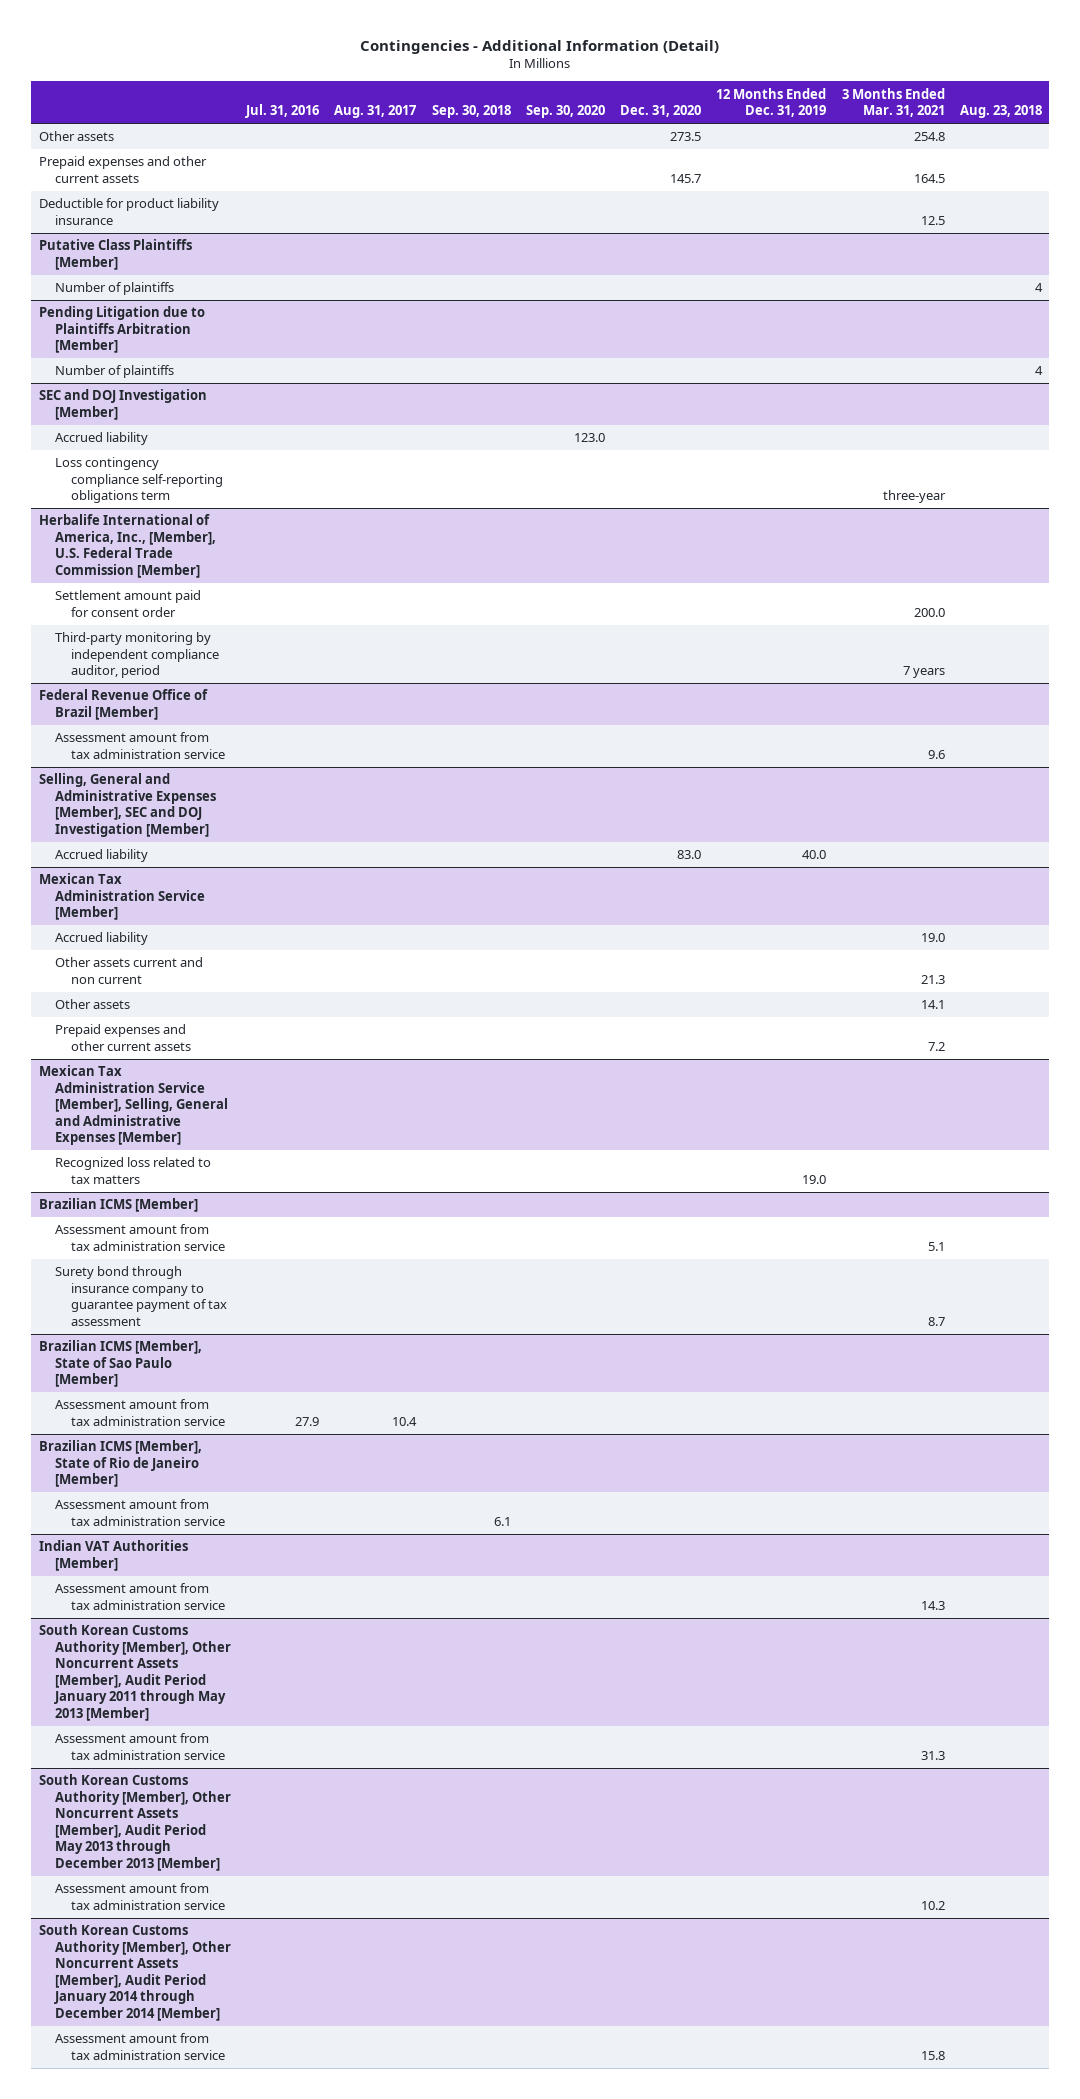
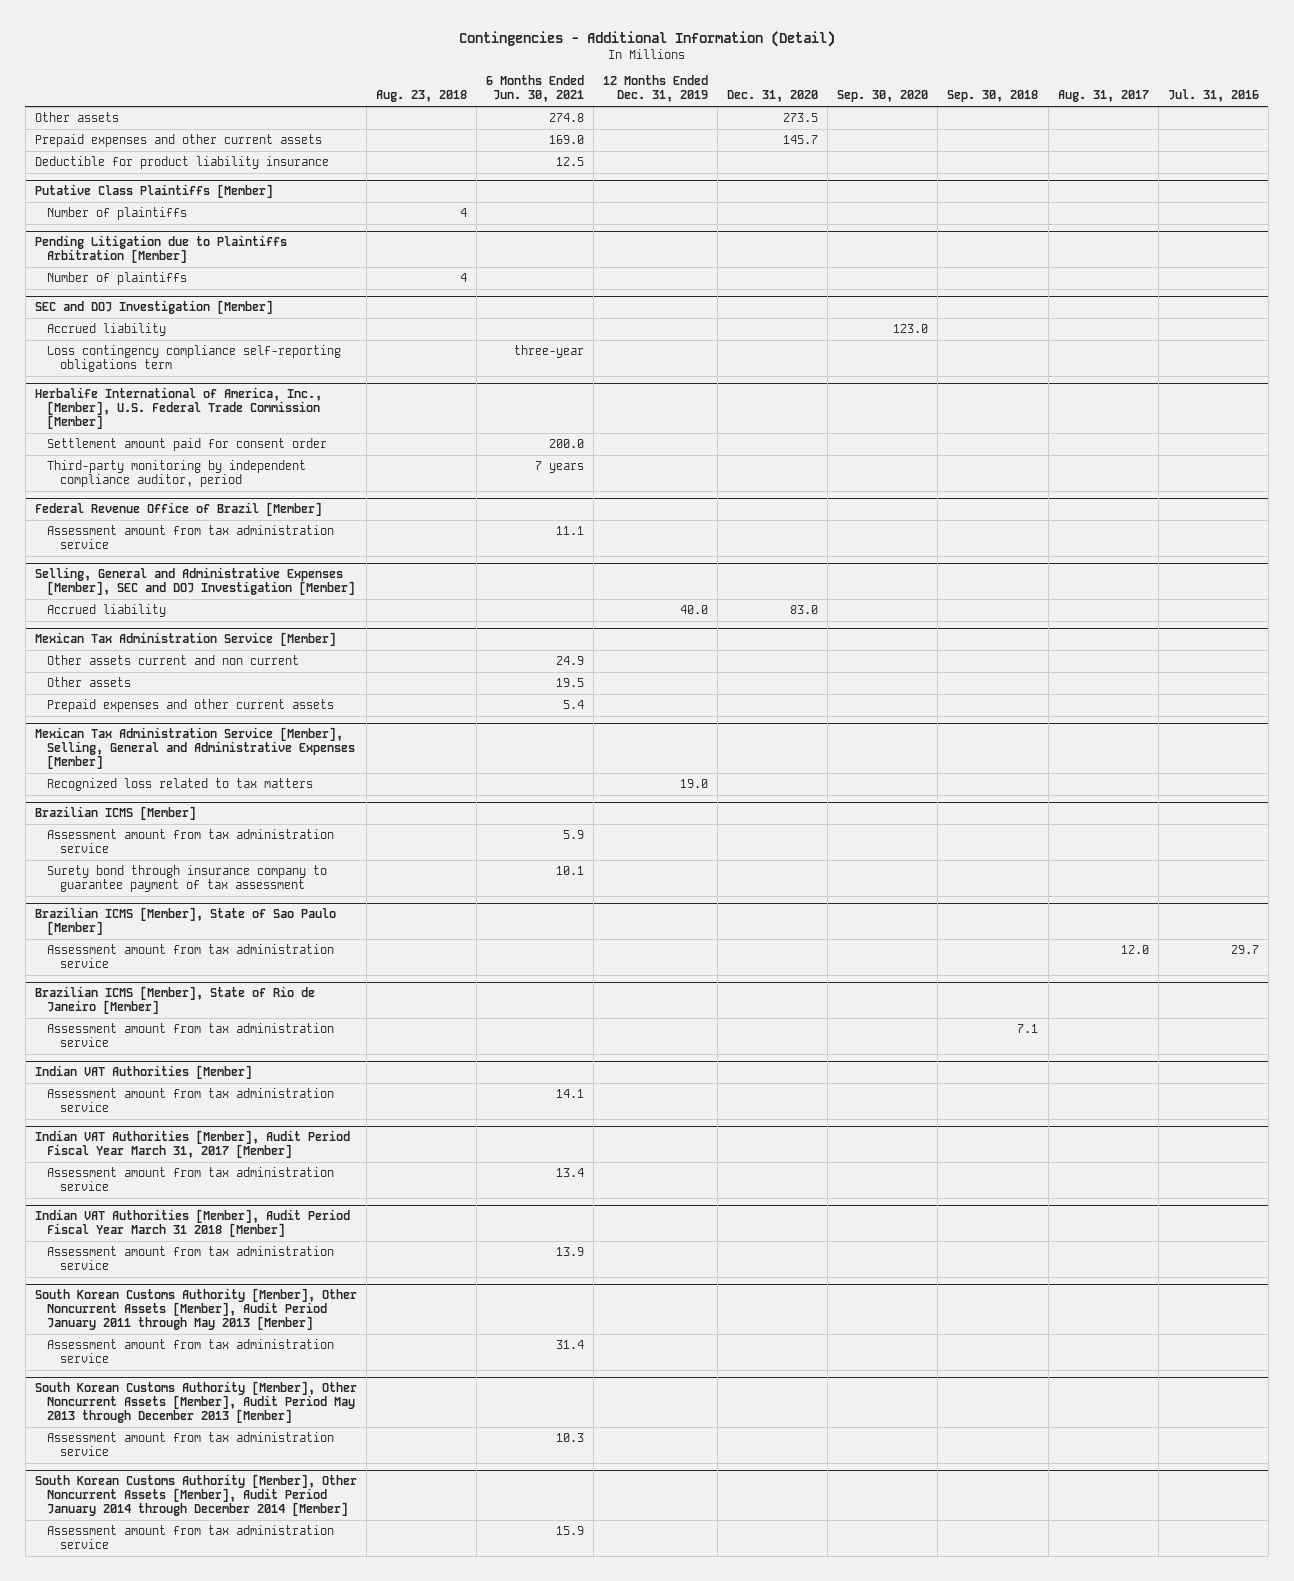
- | Jul. 31, 2016 | Aug. 31, 2017 | Sep. 30, 2018 | Sep. 30, 2020 | Dec. 31, 2020 | 12 Months Ended Dec. 31, 2019 | 3 Months Ended Mar. 31, 2021 | Aug. 23, 2018
+ | Aug. 23, 2018 | 6 Months Ended Jun. 30, 2021 | 12 Months Ended Dec. 31, 2019 | Dec. 31, 2020 | Sep. 30, 2020 | Sep. 30, 2018 | Aug. 31, 2017 | Jul. 31, 2016
@ Mexican Tax Administration Service [Member]
- Accrued liability | | | | | | | 19.0 |
@ Brazilian ICMS [Member], State of Sao Paulo [Member]
- Assessment amount from tax administration service | 27.9 | 10.4 | | | | | |
+ Assessment amount from tax administration service | | | | | | | 12.0 | 29.7
@ Brazilian ICMS [Member], State of Rio de Janeiro [Member]
- Assessment amount from tax administration service | | | 6.1 | | | | |
+ Assessment amount from tax administration service | | | | | | 7.1 | |
+ Indian VAT Authorities [Member], Audit Period Fiscal Year March 31, 2017 [Member]
+ Assessment amount from tax administration service | | 13.4 | | | | | |
+ Indian VAT Authorities [Member], Audit Period Fiscal Year March 31 2018 [Member]
+ Assessment amount from tax administration service | | 13.9 | | | | | |

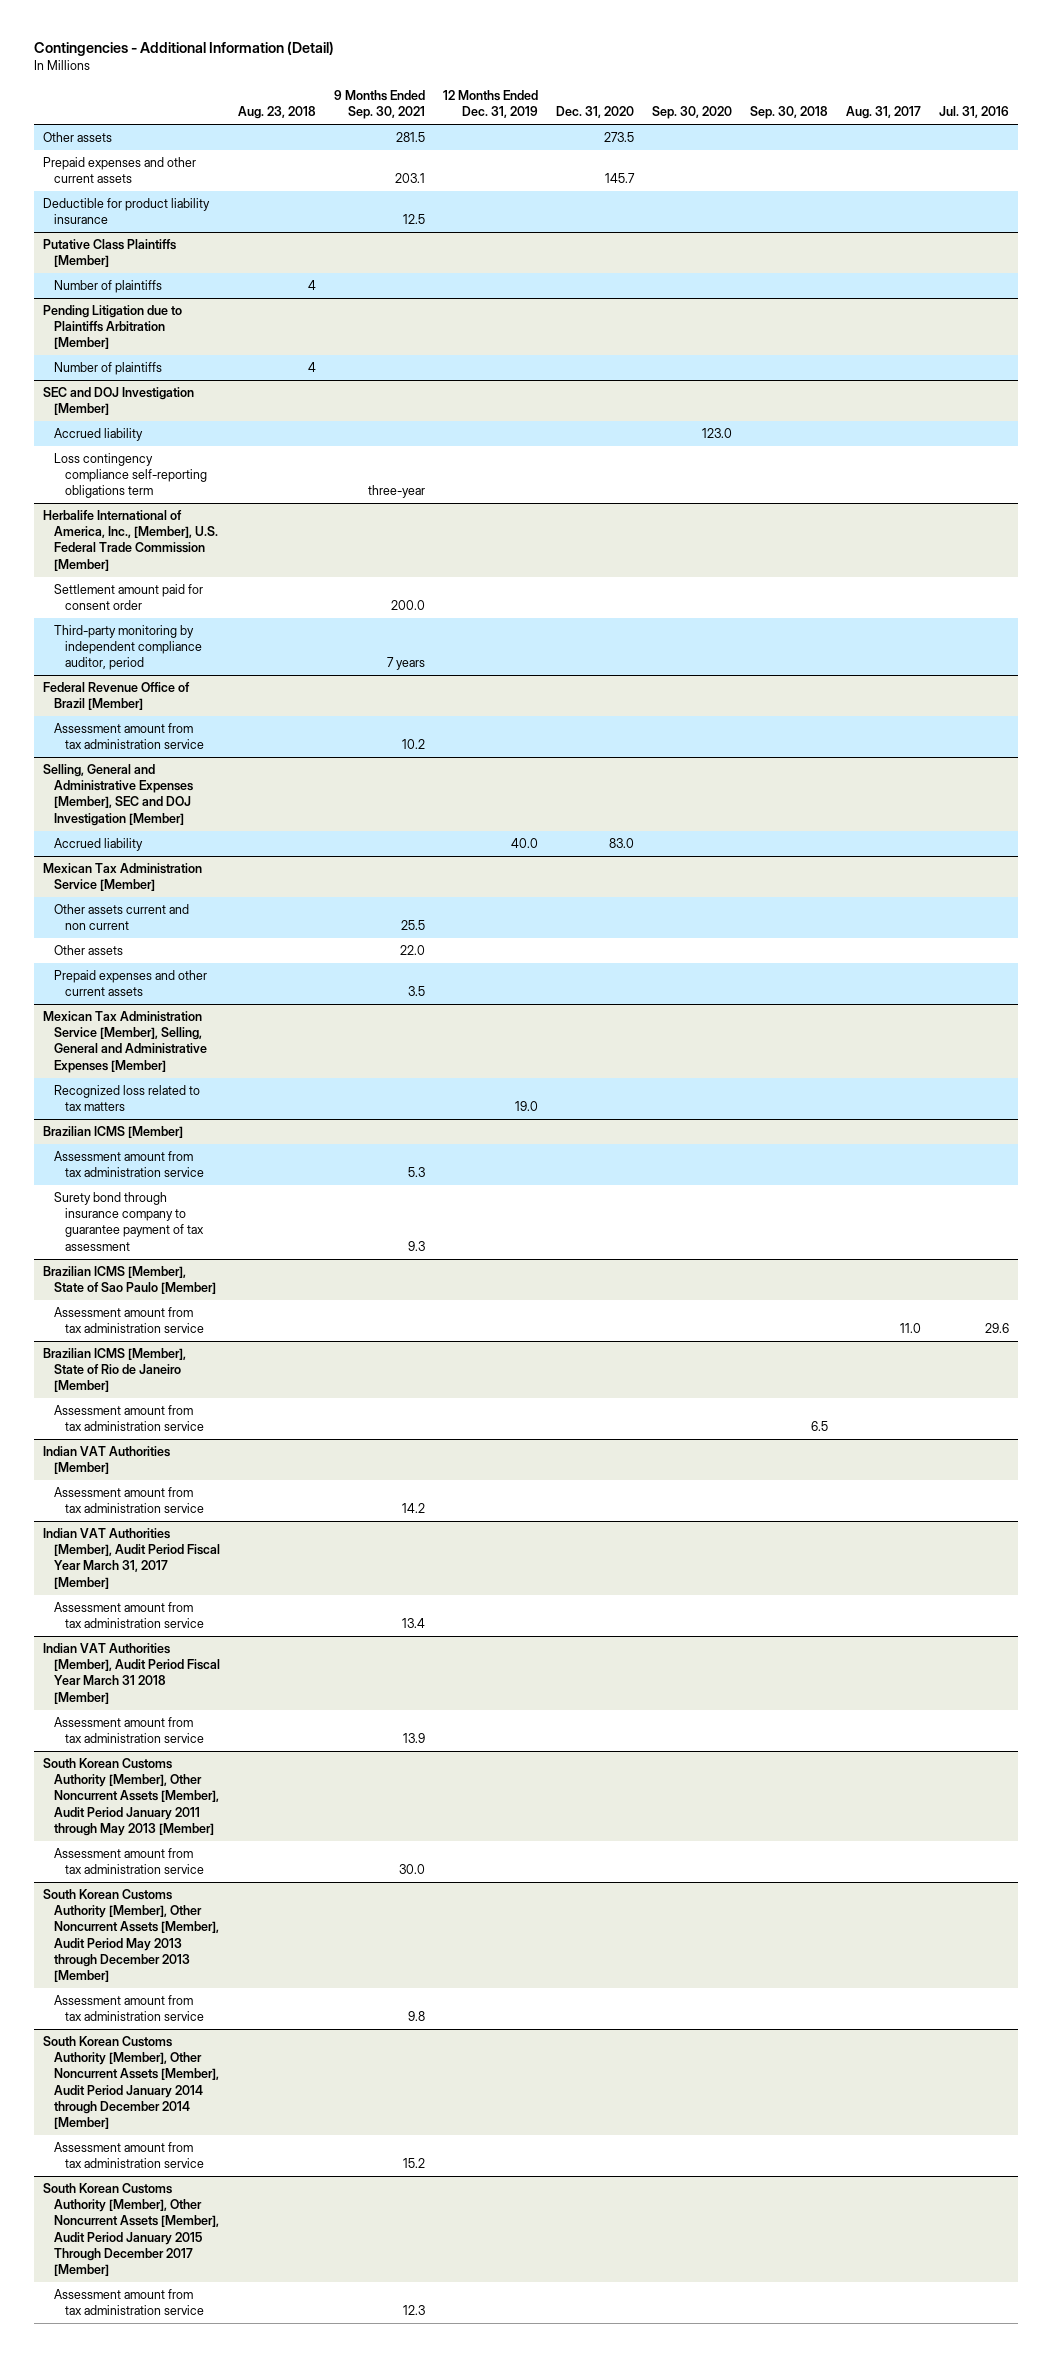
- | Aug. 23, 2018 | 6 Months Ended Jun. 30, 2021 | 12 Months Ended Dec. 31, 2019 | Dec. 31, 2020 | Sep. 30, 2020 | Sep. 30, 2018 | Aug. 31, 2017 | Jul. 31, 2016
+ | Aug. 23, 2018 | 9 Months Ended Sep. 30, 2021 | 12 Months Ended Dec. 31, 2019 | Dec. 31, 2020 | Sep. 30, 2020 | Sep. 30, 2018 | Aug. 31, 2017 | Jul. 31, 2016
@ Brazilian ICMS [Member], State of Sao Paulo [Member]
- Assessment amount from tax administration service | | | | | | | 12.0 | 29.7
+ Assessment amount from tax administration service | | | | | | | 11.0 | 29.6
@ Brazilian ICMS [Member], State of Rio de Janeiro [Member]
- Assessment amount from tax administration service | | | | | | 7.1 | |
+ Assessment amount from tax administration service | | | | | | 6.5 | |
+ South Korean Customs Authority [Member], Other Noncurrent Assets [Member], Audit Period January 2015 Through December 2017 [Member]
+ Assessment amount from tax administration service | | 12.3 | | | | | |

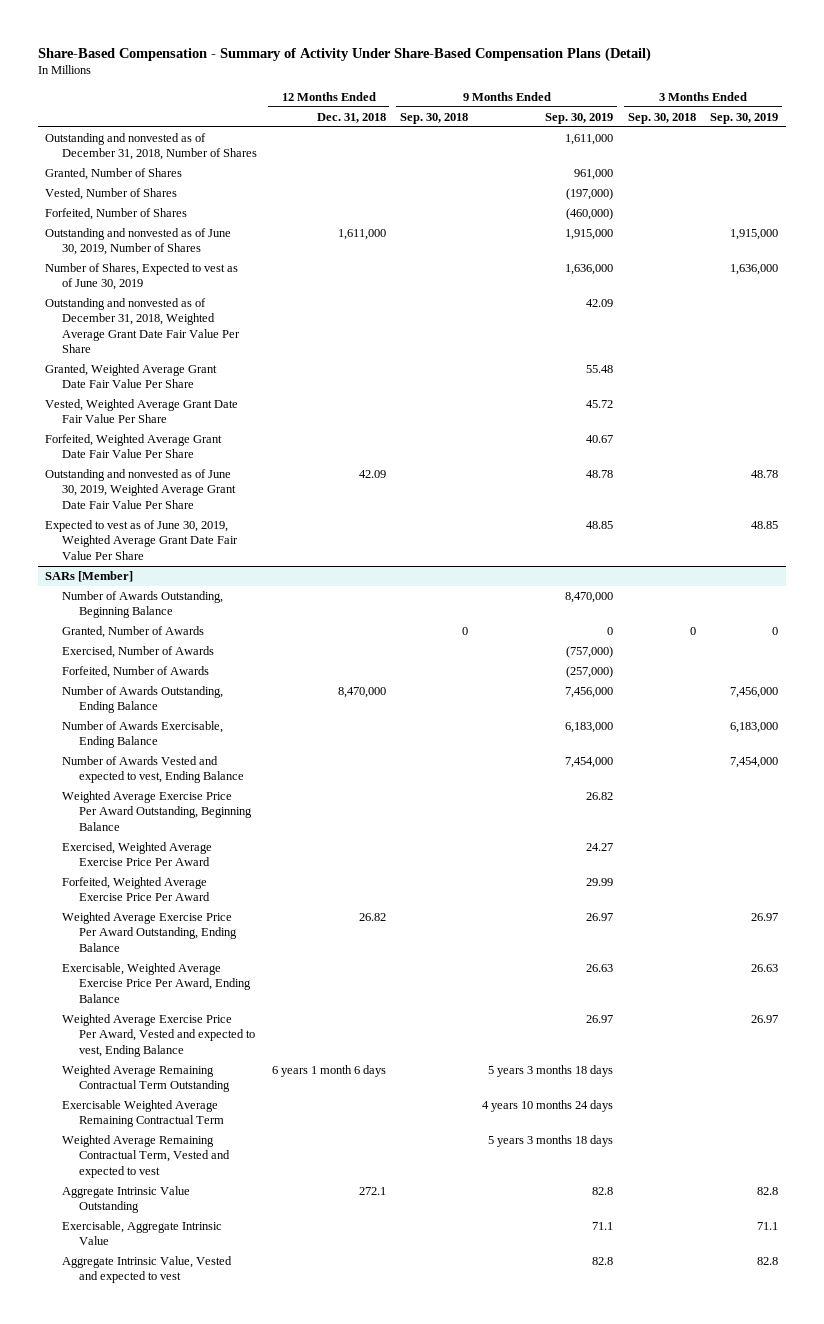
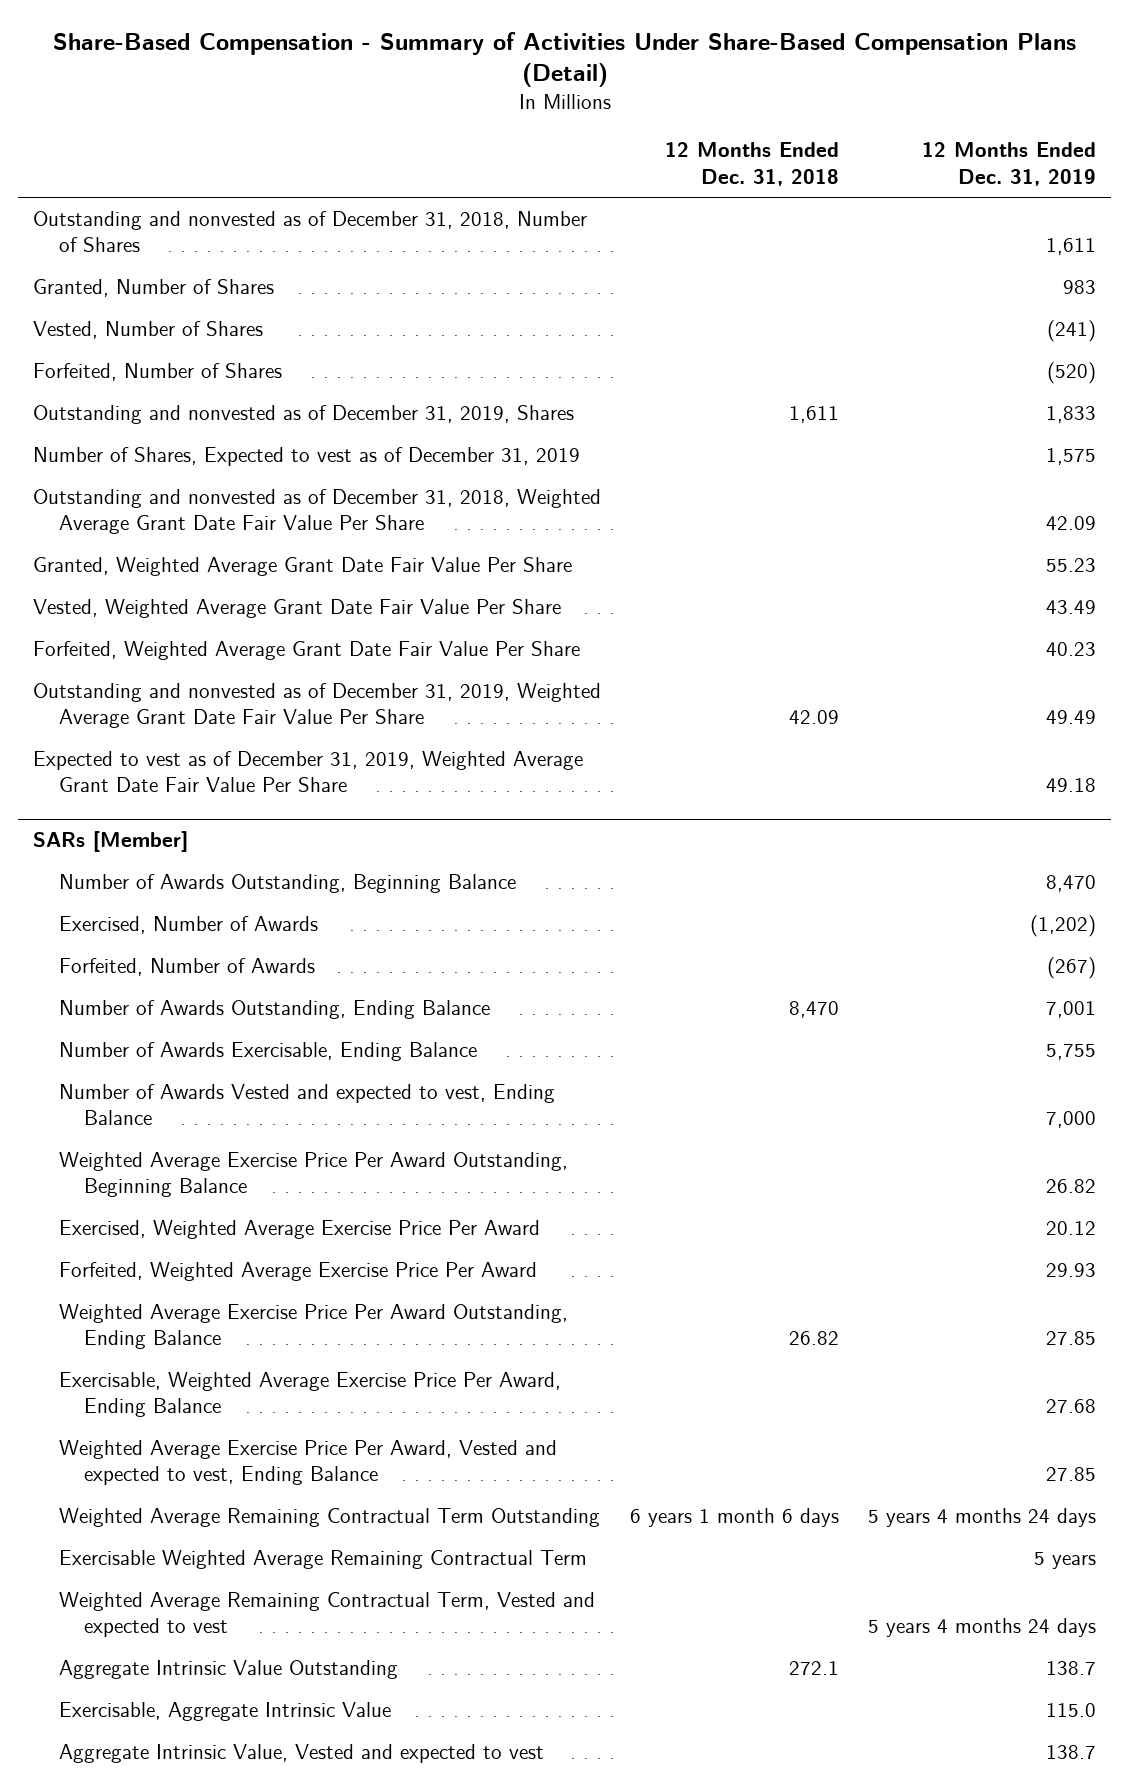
- Share-Based Compensation - Summary of Activity Under Share-Based Compensation Plans (Detail)
+ Share-Based Compensation - Summary of Activities Under Share-Based Compensation Plans (Detail)
- | 12 Months Ended Dec. 31, 2018 | 9 Months Ended Sep. 30, 2018 | 9 Months Ended Sep. 30, 2019 | 3 Months Ended Sep. 30, 2018 | 3 Months Ended Sep. 30, 2019
+ | 12 Months Ended Dec. 31, 2018 | 12 Months Ended Dec. 31, 2019
- Outstanding and nonvested as of June 30, 2019, Number of Shares | 1,611,000 | | 1,915,000 | | 1,915,000
- Number of Shares, Expected to vest as of June 30, 2019 | | | 1,636,000 | | 1,636,000
+ Outstanding and nonvested as of December 31, 2019, Shares | 1,611 | 1,833
+ Number of Shares, Expected to vest as of December 31, 2019 | | 1,575
- Outstanding and nonvested as of June 30, 2019, Weighted Average Grant Date Fair Value Per Share | 42.09 | | 48.78 | | 48.78
- Expected to vest as of June 30, 2019, Weighted Average Grant Date Fair Value Per Share | | | 48.85 | | 48.85
+ Outstanding and nonvested as of December 31, 2019, Weighted Average Grant Date Fair Value Per Share | 42.09 | 49.49
+ Expected to vest as of December 31, 2019, Weighted Average Grant Date Fair Value Per Share | | 49.18
@ SARs [Member]
- Granted, Number of Awards | | 0 | 0 | 0 | 0
- Number of Awards Outstanding, Ending Balance | 8,470,000 | | 7,456,000 | | 7,456,000
+ Number of Awards Outstanding, Ending Balance | 8,470 | 7,001

